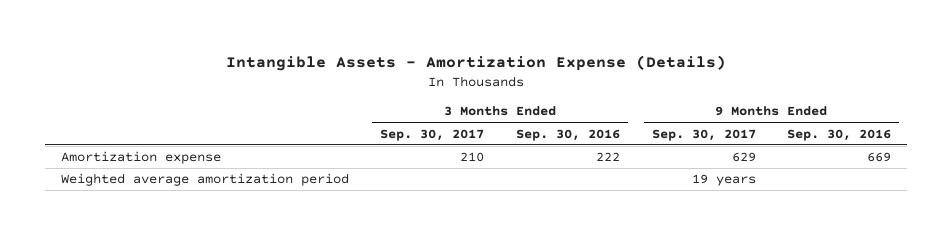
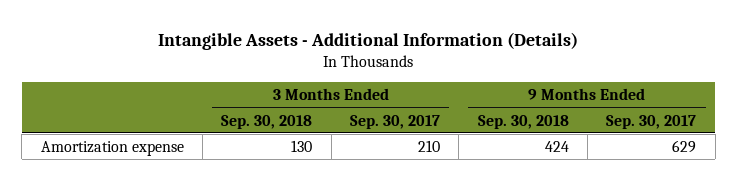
- Intangible Assets - Amortization Expense (Details)
+ Intangible Assets - Additional Information (Details)
- | 3 Months Ended Sep. 30, 2017 | 3 Months Ended Sep. 30, 2016 | 9 Months Ended Sep. 30, 2017 | 9 Months Ended Sep. 30, 2016
+ | 3 Months Ended Sep. 30, 2018 | 3 Months Ended Sep. 30, 2017 | 9 Months Ended Sep. 30, 2018 | 9 Months Ended Sep. 30, 2017
- Weighted average amortization period | | | 19 years |

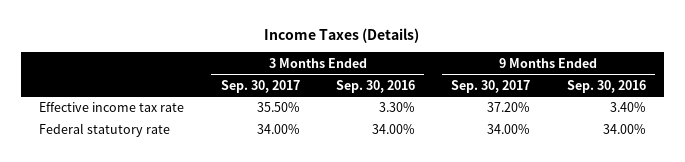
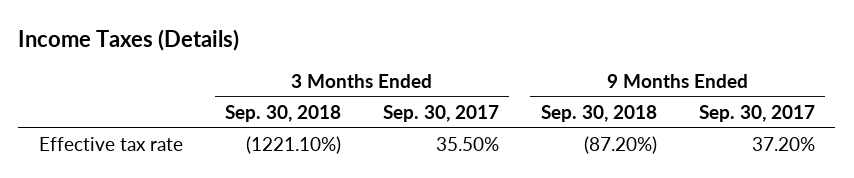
- | 3 Months Ended Sep. 30, 2017 | 3 Months Ended Sep. 30, 2016 | 9 Months Ended Sep. 30, 2017 | 9 Months Ended Sep. 30, 2016
+ | 3 Months Ended Sep. 30, 2018 | 3 Months Ended Sep. 30, 2017 | 9 Months Ended Sep. 30, 2018 | 9 Months Ended Sep. 30, 2017
- Effective income tax rate | 35.50% | 3.30% | 37.20% | 3.40%
- Federal statutory rate | 34.00% | 34.00% | 34.00% | 34.00%
+ Effective tax rate | (1221.10%) | 35.50% | (87.20%) | 37.20%

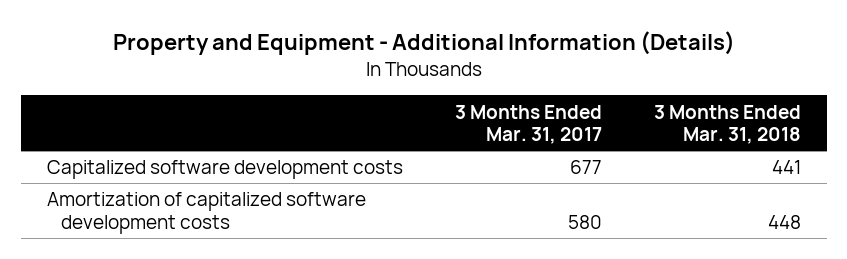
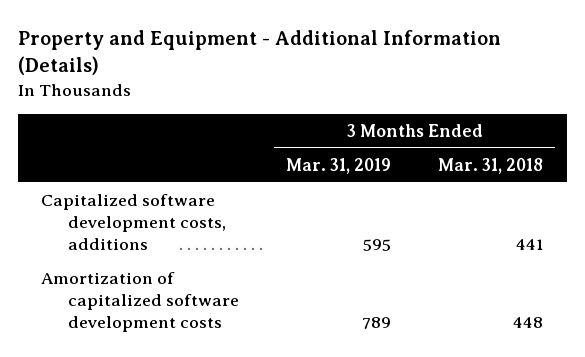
- | 3 Months Ended Mar. 31, 2017 | 3 Months Ended Mar. 31, 2018
+ | 3 Months Ended Mar. 31, 2019 | 3 Months Ended Mar. 31, 2018
- Capitalized software development costs | 677 | 441
+ Capitalized software development costs, additions | 595 | 441

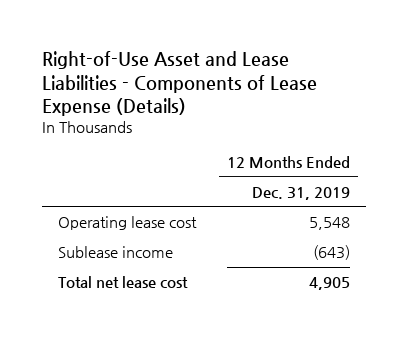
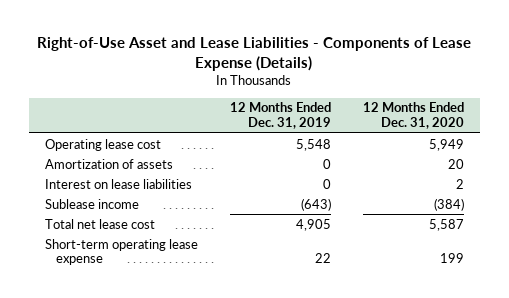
- | 12 Months Ended Dec. 31, 2019
+ | 12 Months Ended Dec. 31, 2019 | 12 Months Ended Dec. 31, 2020
+ Amortization of assets | 0 | 20
+ Interest on lease liabilities | 0 | 2
+ Short-term operating lease expense | 22 | 199

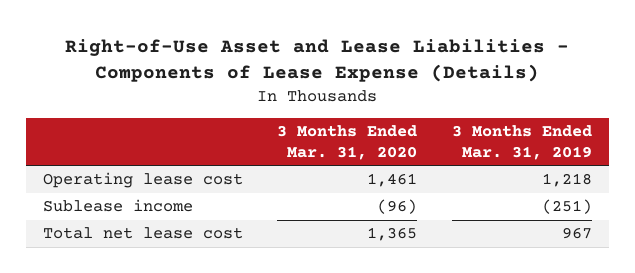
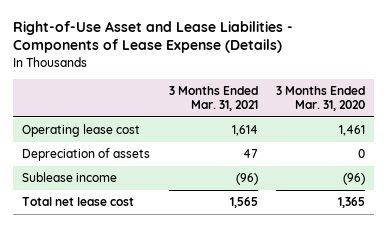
- | 3 Months Ended Mar. 31, 2020 | 3 Months Ended Mar. 31, 2019
+ | 3 Months Ended Mar. 31, 2021 | 3 Months Ended Mar. 31, 2020
+ Depreciation of assets | 47 | 0

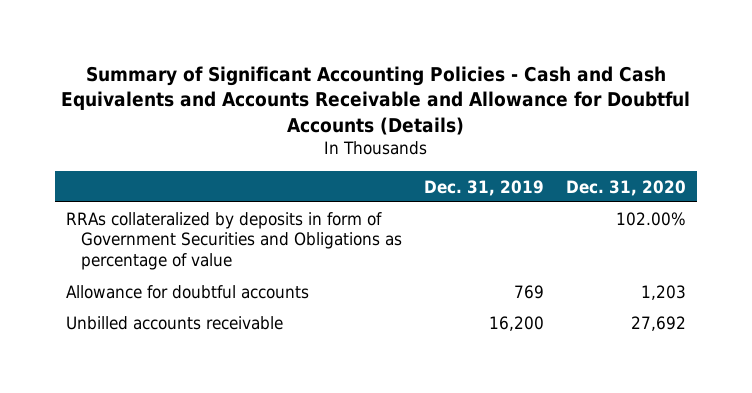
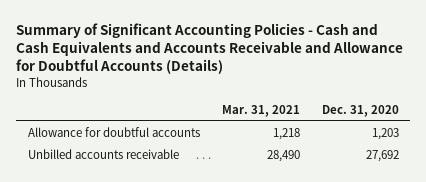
- | Dec. 31, 2019 | Dec. 31, 2020
+ | Mar. 31, 2021 | Dec. 31, 2020
- RRAs collateralized by deposits in form of Government Securities and Obligations as percentage of value | | 102.00%

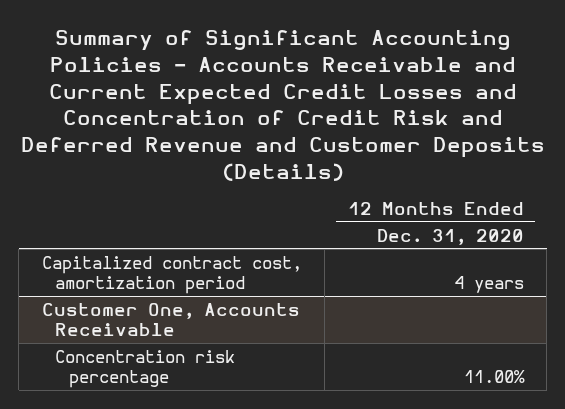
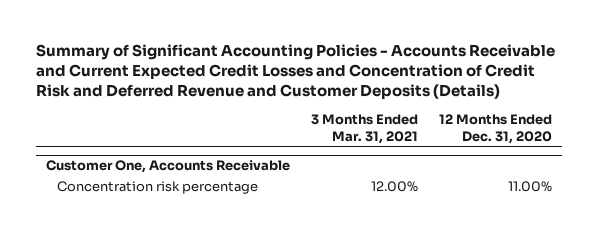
- | 12 Months Ended Dec. 31, 2020
+ | 3 Months Ended Mar. 31, 2021 | 12 Months Ended Dec. 31, 2020
- Capitalized contract cost, amortization period | 4 years

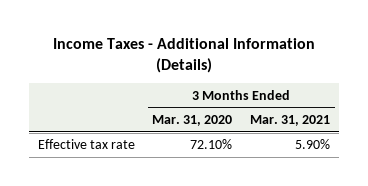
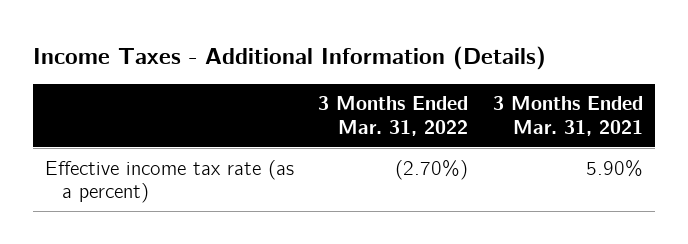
- | 3 Months Ended Mar. 31, 2020 | 3 Months Ended Mar. 31, 2021
+ | 3 Months Ended Mar. 31, 2022 | 3 Months Ended Mar. 31, 2021
- Effective tax rate | 72.10% | 5.90%
+ Effective income tax rate (as a percent) | (2.70%) | 5.90%

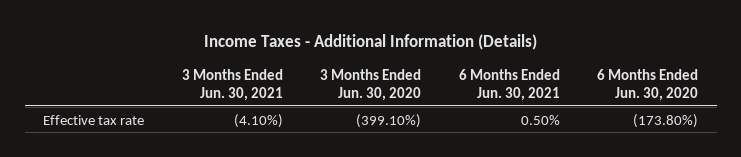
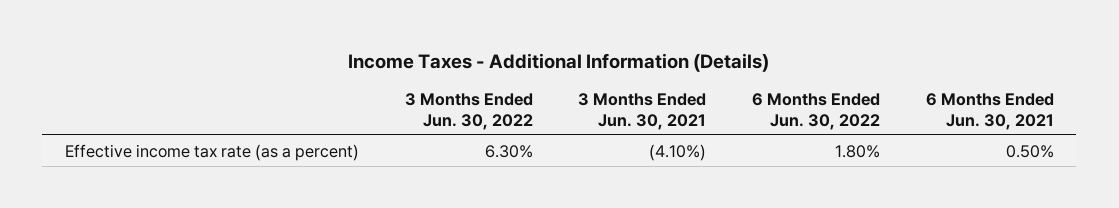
- | 3 Months Ended Jun. 30, 2021 | 3 Months Ended Jun. 30, 2020 | 6 Months Ended Jun. 30, 2021 | 6 Months Ended Jun. 30, 2020
+ | 3 Months Ended Jun. 30, 2022 | 3 Months Ended Jun. 30, 2021 | 6 Months Ended Jun. 30, 2022 | 6 Months Ended Jun. 30, 2021
- Effective tax rate | (4.10%) | (399.10%) | 0.50% | (173.80%)
+ Effective income tax rate (as a percent) | 6.30% | (4.10%) | 1.80% | 0.50%

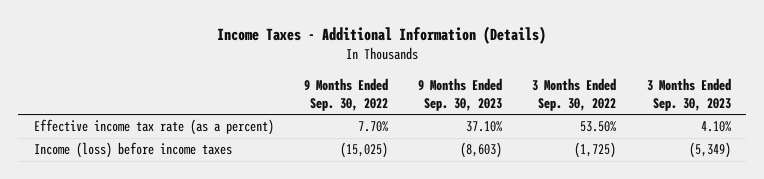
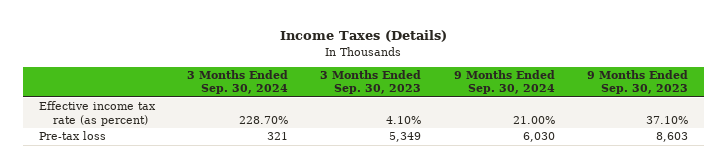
- Income Taxes - Additional Information (Details)
+ Income Taxes (Details)
- | 9 Months Ended Sep. 30, 2022 | 9 Months Ended Sep. 30, 2023 | 3 Months Ended Sep. 30, 2022 | 3 Months Ended Sep. 30, 2023
+ | 3 Months Ended Sep. 30, 2024 | 3 Months Ended Sep. 30, 2023 | 9 Months Ended Sep. 30, 2024 | 9 Months Ended Sep. 30, 2023
- Effective income tax rate (as a percent) | 7.70% | 37.10% | 53.50% | 4.10%
- Income (loss) before income taxes | (15,025) | (8,603) | (1,725) | (5,349)
+ Effective income tax rate (as percent) | 228.70% | 4.10% | 21.00% | 37.10%
+ Pre-tax loss | 321 | 5,349 | 6,030 | 8,603

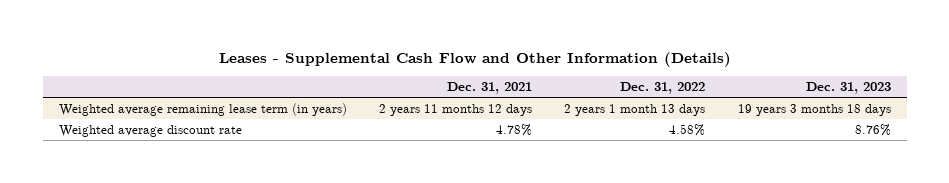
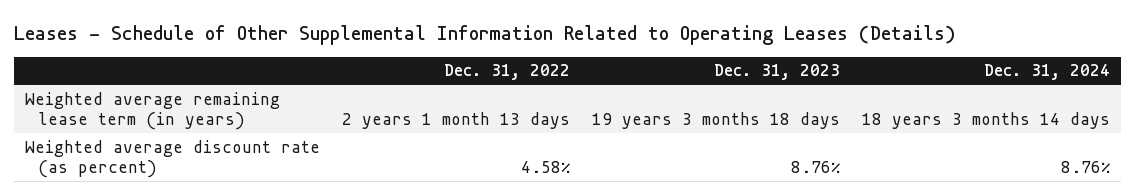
- Leases - Supplemental Cash Flow and Other Information (Details)
+ Leases - Schedule of Other Supplemental Information Related to Operating Leases (Details)
- | Dec. 31, 2021 | Dec. 31, 2022 | Dec. 31, 2023
+ | Dec. 31, 2022 | Dec. 31, 2023 | Dec. 31, 2024
- Weighted average discount rate | 4.78% | 4.58% | 8.76%
+ Weighted average discount rate (as percent) | 4.58% | 8.76% | 8.76%

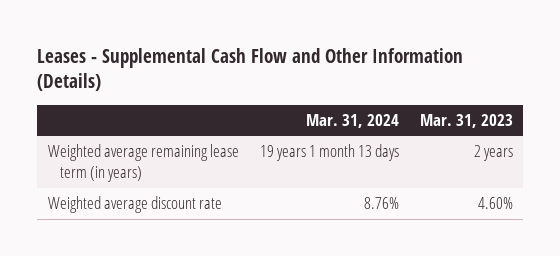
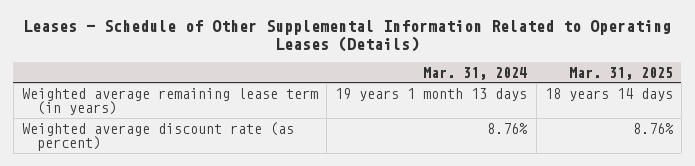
- Leases - Supplemental Cash Flow and Other Information (Details)
+ Leases - Schedule of Other Supplemental Information Related to Operating Leases (Details)
- | Mar. 31, 2024 | Mar. 31, 2023
+ | Mar. 31, 2024 | Mar. 31, 2025
- Weighted average discount rate | 8.76% | 4.60%
+ Weighted average discount rate (as percent) | 8.76% | 8.76%

